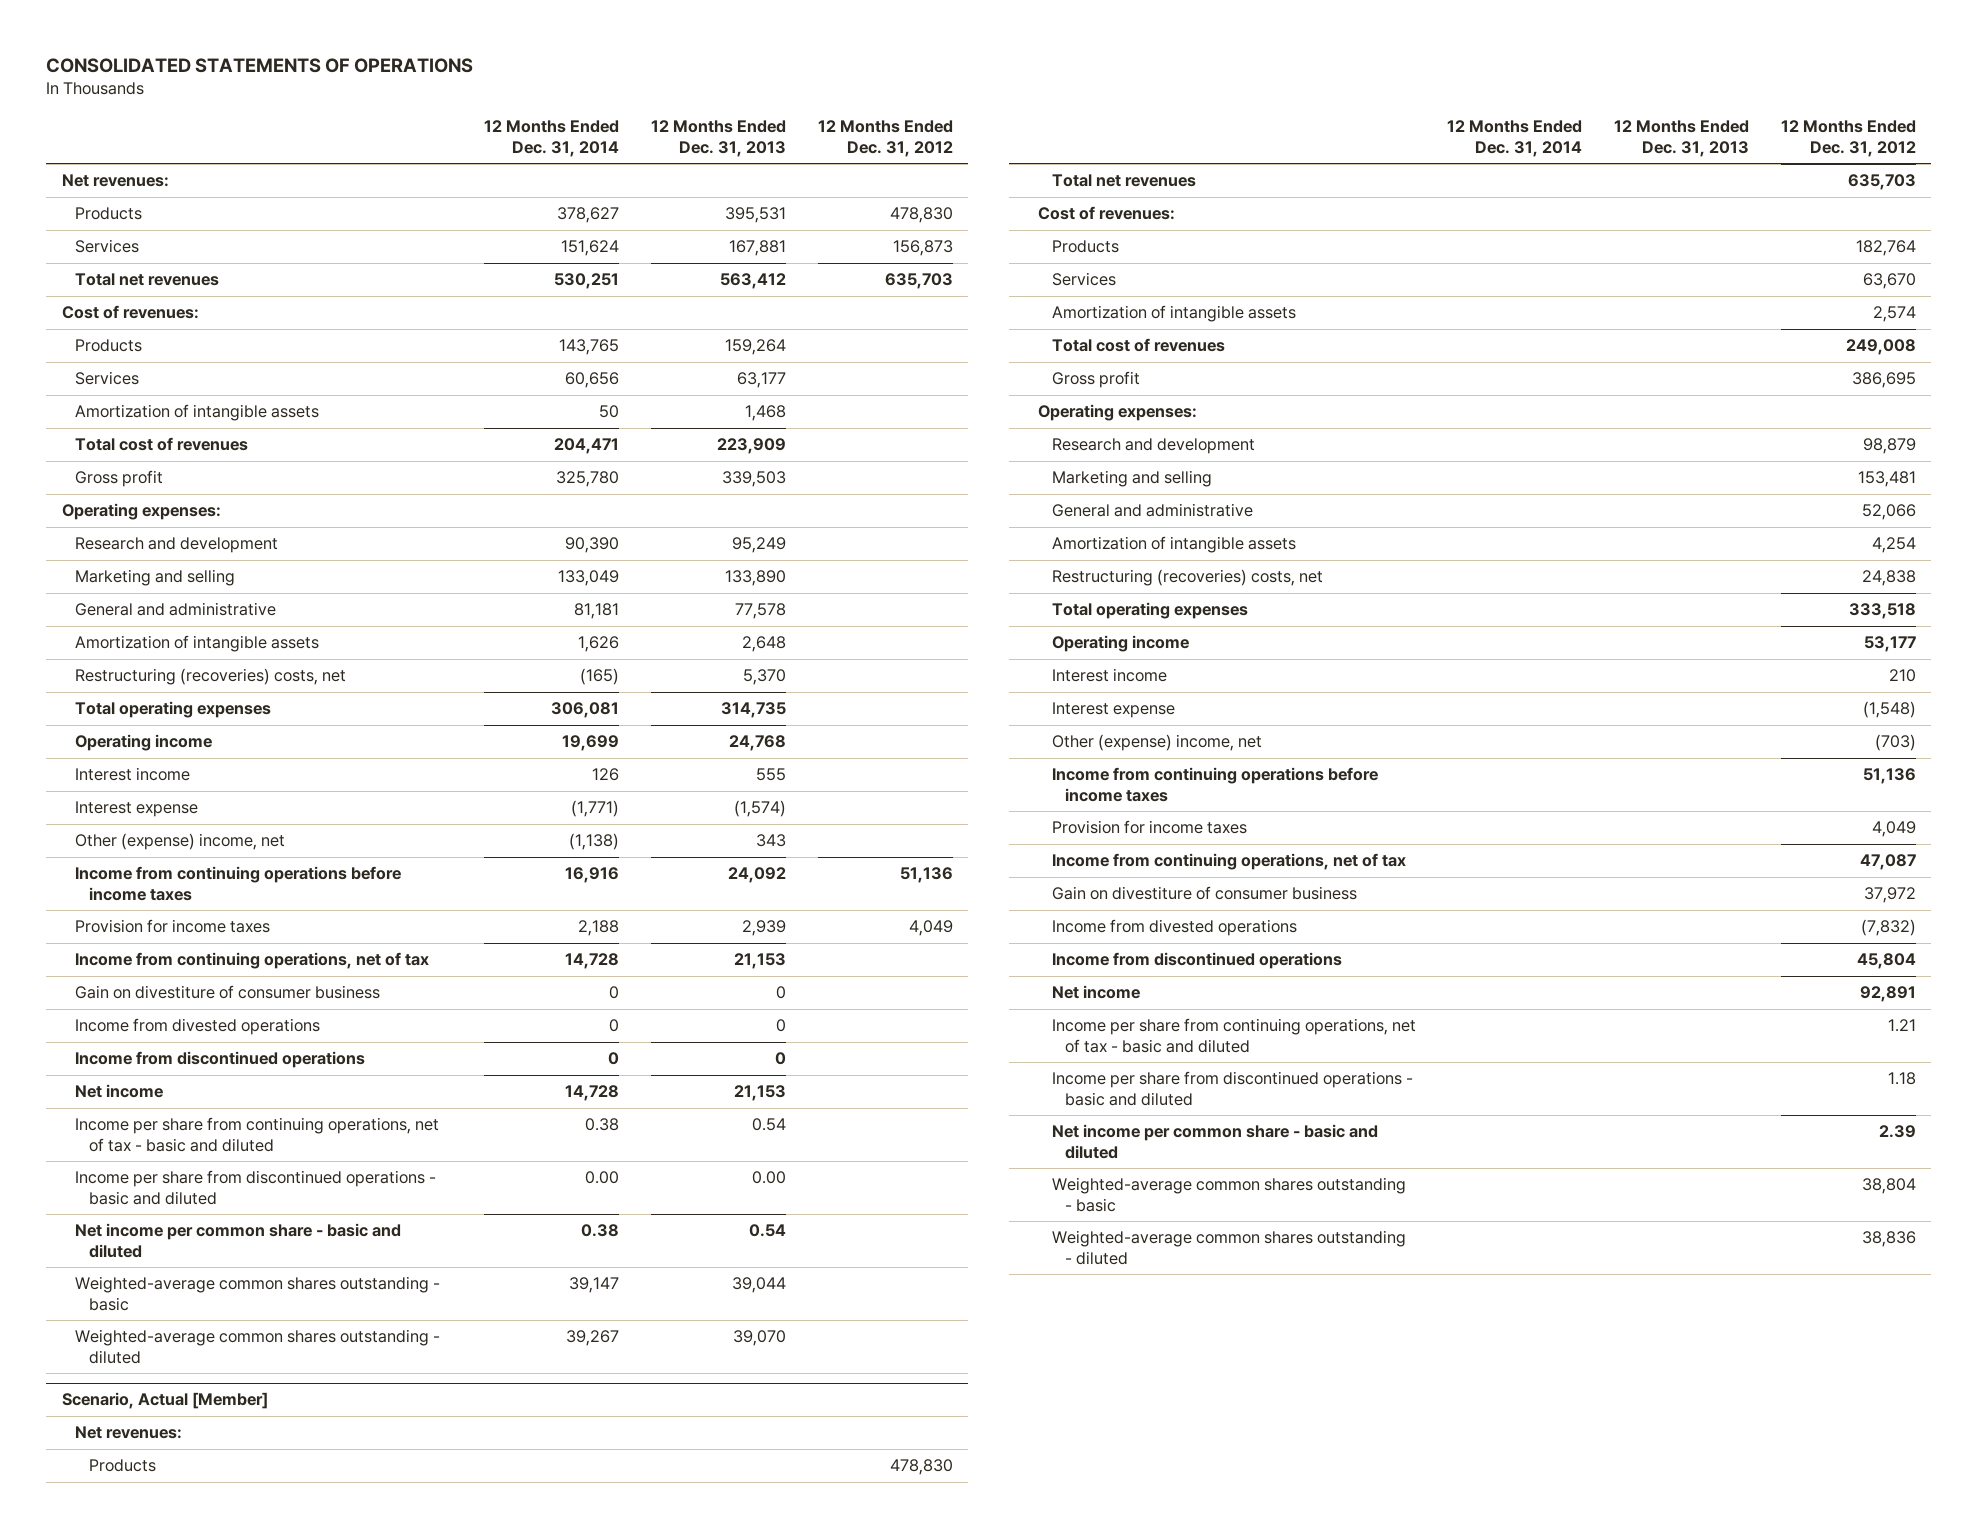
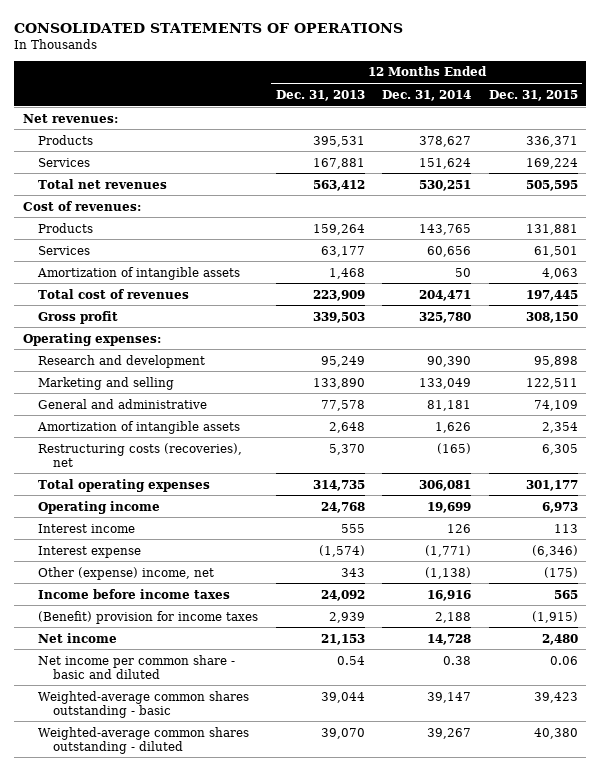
- | 12 Months Ended Dec. 31, 2014 | 12 Months Ended Dec. 31, 2013 | 12 Months Ended Dec. 31, 2012
+ | 12 Months Ended Dec. 31, 2013 | 12 Months Ended Dec. 31, 2014 | 12 Months Ended Dec. 31, 2015
- Restructuring (recoveries) costs, net | (165) | 5,370 |
+ Restructuring costs (recoveries), net | 5,370 | (165) | 6,305
- Income from continuing operations before income taxes | 16,916 | 24,092 | 51,136
- Provision for income taxes | 2,188 | 2,939 | 4,049
- Income from continuing operations, net of tax | 14,728 | 21,153 |
- Gain on divestiture of consumer business | 0 | 0 |
- Income from divested operations | 0 | 0 |
- Income from discontinued operations | 0 | 0 |
+ Income before income taxes | 24,092 | 16,916 | 565
+ (Benefit) provision for income taxes | 2,939 | 2,188 | (1,915)
- Income per share from continuing operations, net of tax - basic and diluted | 0.38 | 0.54 |
- Income per share from discontinued operations - basic and diluted | 0.00 | 0.00 |
- Scenario, Actual [Member]
- Net revenues:
- Products | | | 478,830
- Total net revenues | | | 635,703
- Cost of revenues:
- Products | | | 182,764
- Services | | | 63,670
- Amortization of intangible assets | | | 2,574
- Total cost of revenues | | | 249,008
- Gross profit | | | 386,695
- Operating expenses:
- Research and development | | | 98,879
- Marketing and selling | | | 153,481
- General and administrative | | | 52,066
- Amortization of intangible assets | | | 4,254
- Restructuring (recoveries) costs, net | | | 24,838
- Total operating expenses | | | 333,518
- Operating income | | | 53,177
- Interest income | | | 210
- Interest expense | | | (1,548)
- Other (expense) income, net | | | (703)
- Income from continuing operations before income taxes | | | 51,136
- Provision for income taxes | | | 4,049
- Income from continuing operations, net of tax | | | 47,087
- Gain on divestiture of consumer business | | | 37,972
- Income from divested operations | | | (7,832)
- Income from discontinued operations | | | 45,804
- Net income | | | 92,891
- Income per share from continuing operations, net of tax - basic and diluted | | | 1.21
- Income per share from discontinued operations - basic and diluted | | | 1.18
- Net income per common share - basic and diluted | | | 2.39
- Weighted-average common shares outstanding - basic | | | 38,804
- Weighted-average common shares outstanding - diluted | | | 38,836

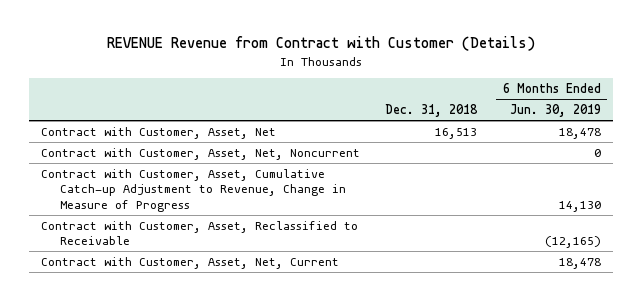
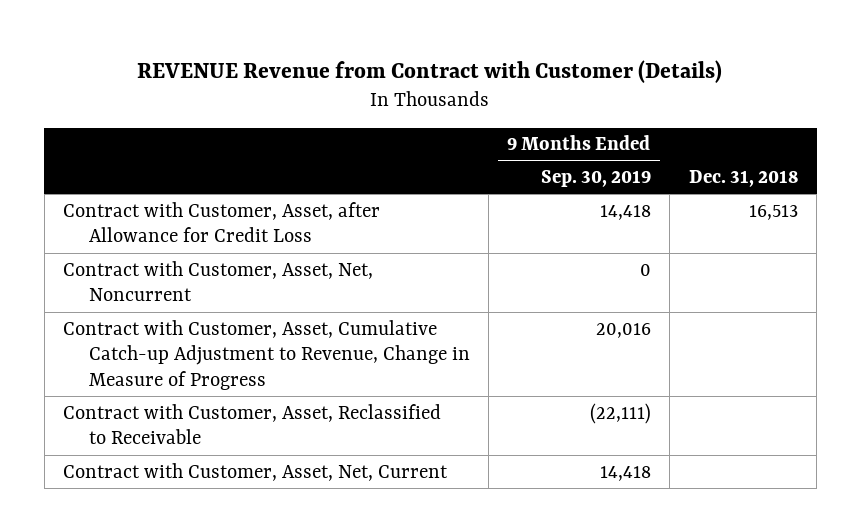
- | Dec. 31, 2018 | 6 Months Ended Jun. 30, 2019
+ | 9 Months Ended Sep. 30, 2019 | Dec. 31, 2018
- Contract with Customer, Asset, Net | 16,513 | 18,478
+ Contract with Customer, Asset, after Allowance for Credit Loss | 14,418 | 16,513

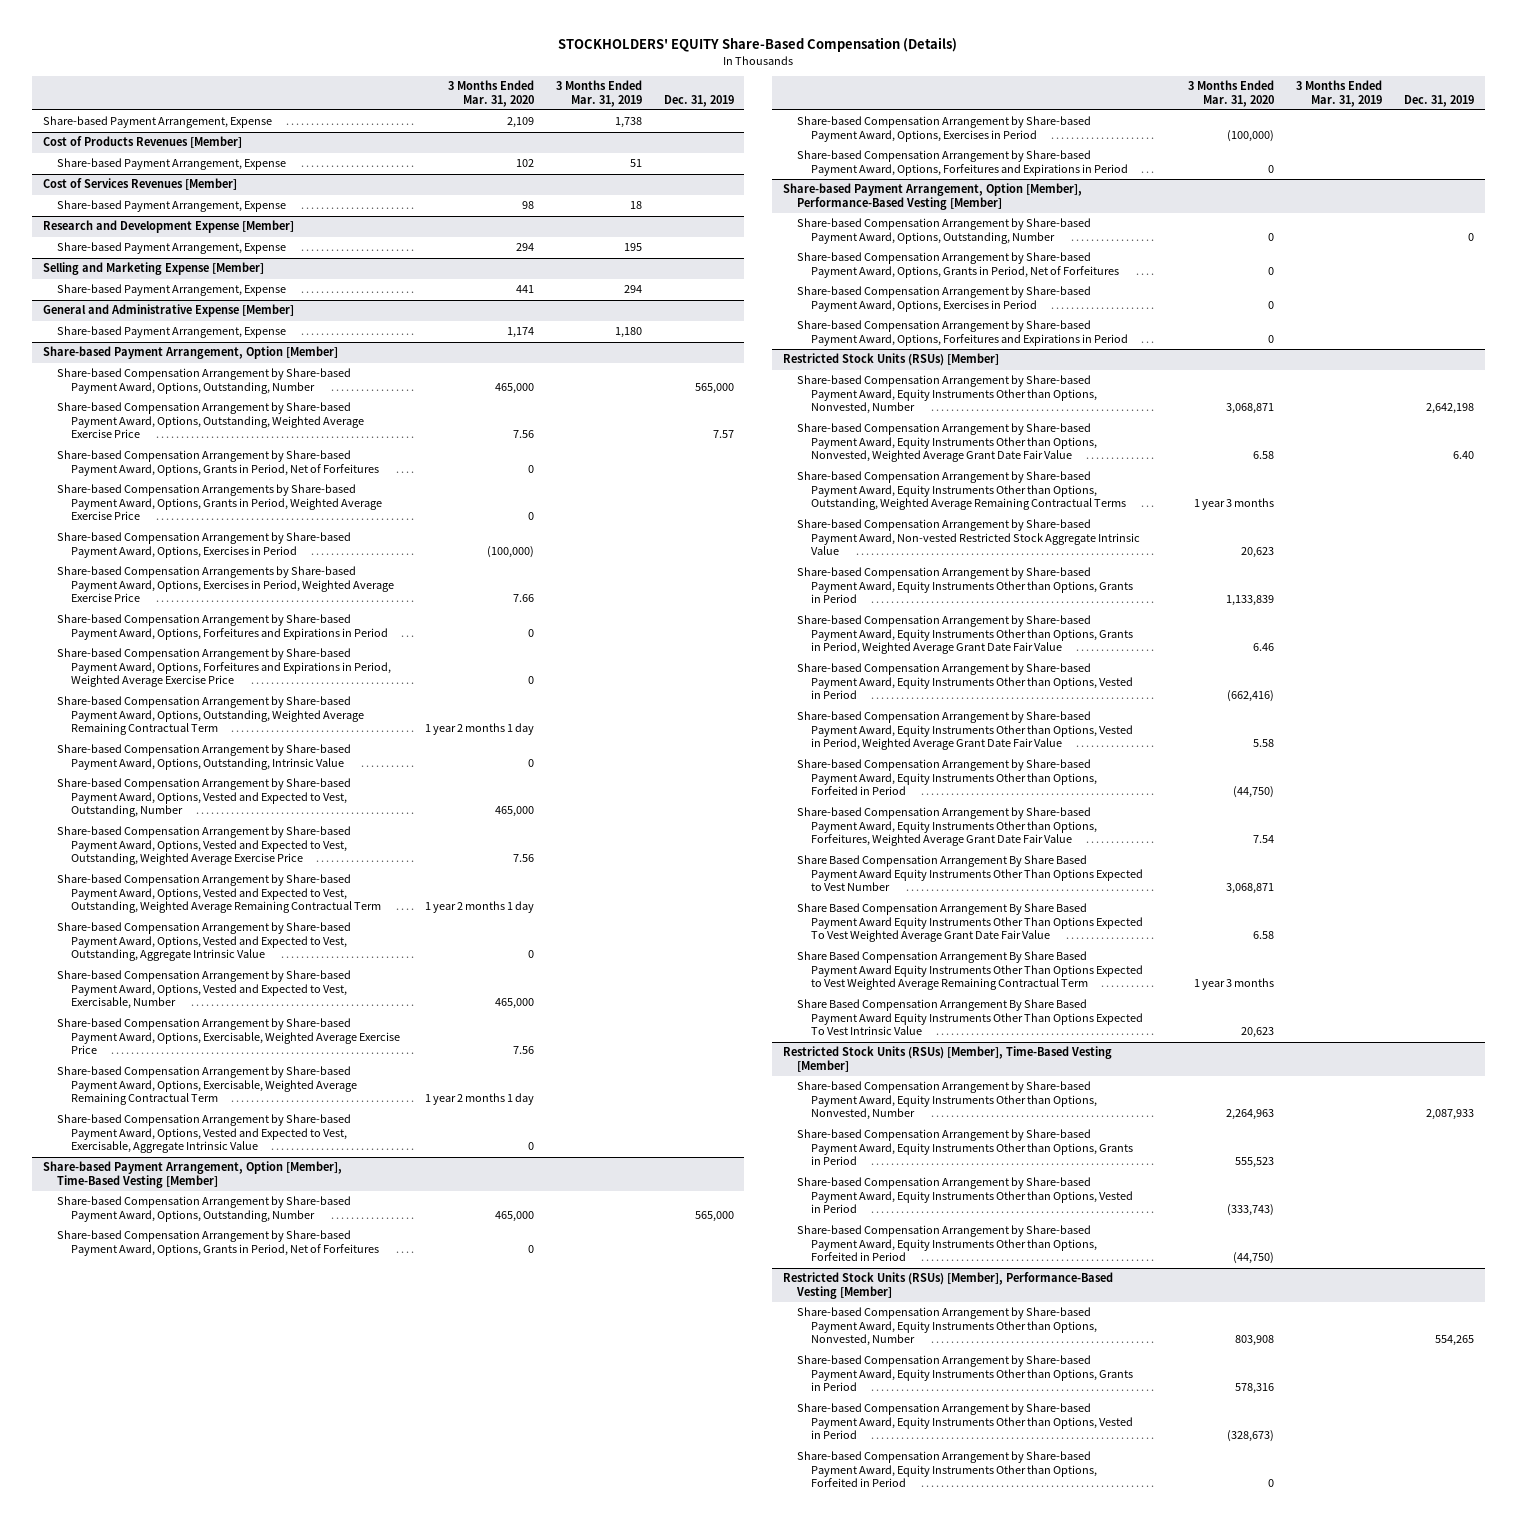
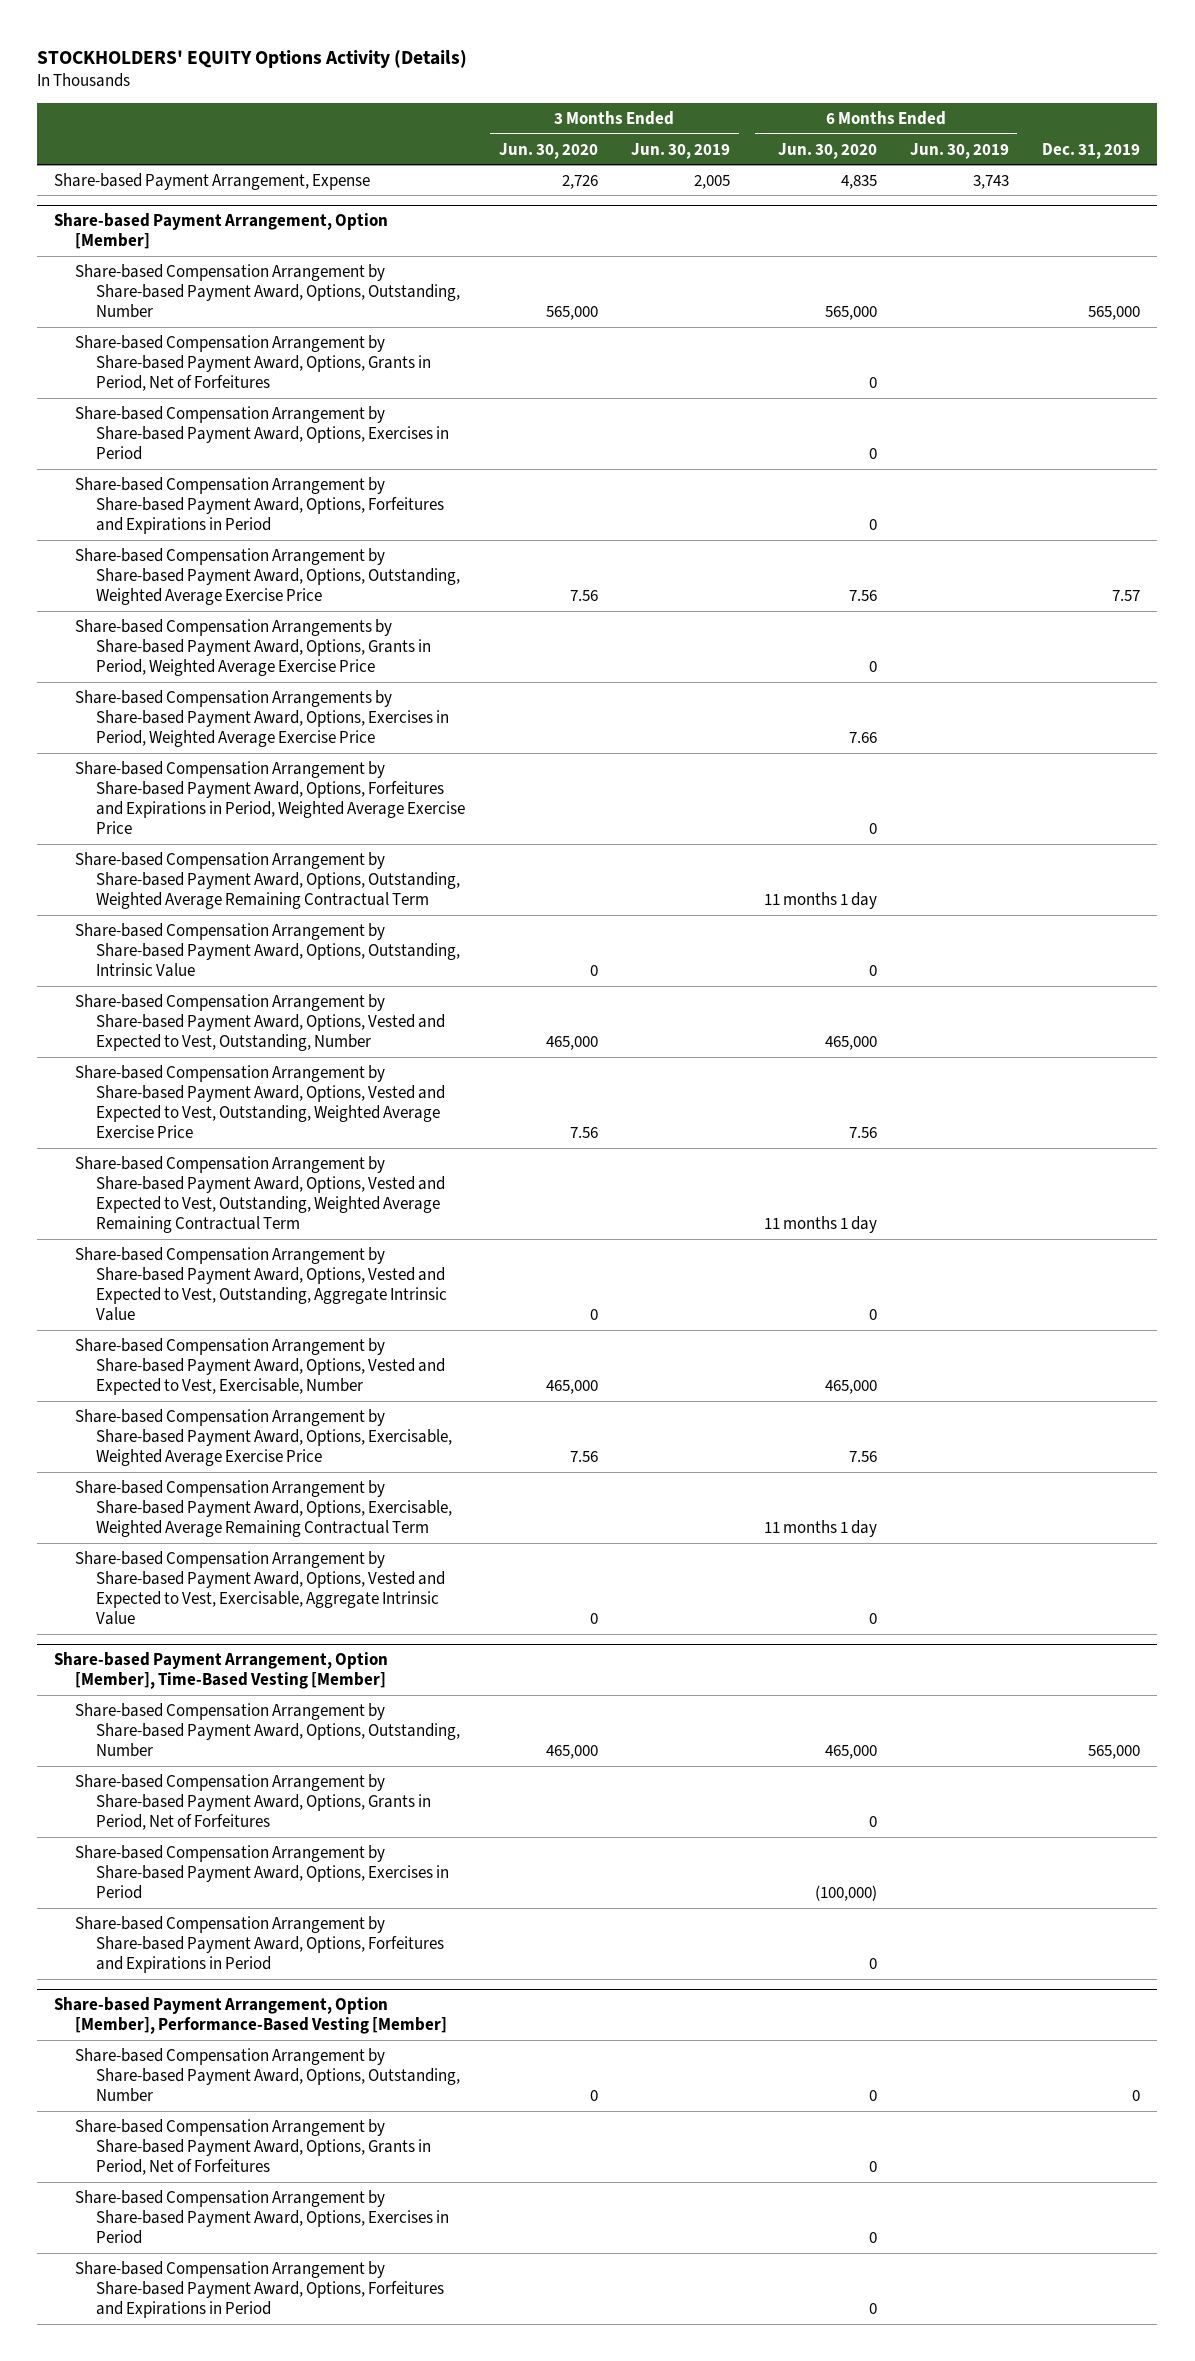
- STOCKHOLDERS' EQUITY Share-Based Compensation (Details)
+ STOCKHOLDERS' EQUITY Options Activity (Details)
- | 3 Months Ended Mar. 31, 2020 | 3 Months Ended Mar. 31, 2019 | Dec. 31, 2019
+ | 3 Months Ended Jun. 30, 2020 | 3 Months Ended Jun. 30, 2019 | 6 Months Ended Jun. 30, 2020 | 6 Months Ended Jun. 30, 2019 | Dec. 31, 2019
- Cost of Products Revenues [Member]
- Share-based Payment Arrangement, Expense | 102 | 51 |
- Cost of Services Revenues [Member]
- Share-based Payment Arrangement, Expense | 98 | 18 |
- Research and Development Expense [Member]
- Share-based Payment Arrangement, Expense | 294 | 195 |
- Selling and Marketing Expense [Member]
- Share-based Payment Arrangement, Expense | 441 | 294 |
- General and Administrative Expense [Member]
- Share-based Payment Arrangement, Expense | 1,174 | 1,180 |
@ Share-based Payment Arrangement, Option [Member]
moved down: Share-based Compensation Arrangement by Share-based Payment Award, Options, Outstanding, Weighted Average Exercise Price | 7.56 | | 7.56 | | 7.57
moved down: Share-based Compensation Arrangements by Share-based Payment Award, Options, Grants in Period, Weighted Average Exercise Price | | | 0 | |
moved down: Share-based Compensation Arrangements by Share-based Payment Award, Options, Exercises in Period, Weighted Average Exercise Price | | | 7.66 | |
- Restricted Stock Units (RSUs) [Member]
- Share-based Compensation Arrangement by Share-based Payment Award, Equity Instruments Other than Options, Nonvested, Number | 3,068,871 | | 2,642,198
- Share-based Compensation Arrangement by Share-based Payment Award, Equity Instruments Other than Options, Nonvested, Weighted Average Grant Date Fair Value | 6.58 | | 6.40
- Share-based Compensation Arrangement by Share-based Payment Award, Equity Instruments Other than Options, Outstanding, Weighted Average Remaining Contractual Terms | 1 year 3 months | |
- Share-based Compensation Arrangement by Share-based Payment Award, Non-vested Restricted Stock Aggregate Intrinsic Value | 20,623 | |
- Share-based Compensation Arrangement by Share-based Payment Award, Equity Instruments Other than Options, Grants in Period | 1,133,839 | |
- Share-based Compensation Arrangement by Share-based Payment Award, Equity Instruments Other than Options, Grants in Period, Weighted Average Grant Date Fair Value | 6.46 | |
- Share-based Compensation Arrangement by Share-based Payment Award, Equity Instruments Other than Options, Vested in Period | (662,416) | |
- Share-based Compensation Arrangement by Share-based Payment Award, Equity Instruments Other than Options, Vested in Period, Weighted Average Grant Date Fair Value | 5.58 | |
- Share-based Compensation Arrangement by Share-based Payment Award, Equity Instruments Other than Options, Forfeited in Period | (44,750) | |
- Share-based Compensation Arrangement by Share-based Payment Award, Equity Instruments Other than Options, Forfeitures, Weighted Average Grant Date Fair Value | 7.54 | |
- Share Based Compensation Arrangement By Share Based Payment Award Equity Instruments Other Than Options Expected to Vest Number | 3,068,871 | |
- Share Based Compensation Arrangement By Share Based Payment Award Equity Instruments Other Than Options Expected To Vest Weighted Average Grant Date Fair Value | 6.58 | |
- Share Based Compensation Arrangement By Share Based Payment Award Equity Instruments Other Than Options Expected to Vest Weighted Average Remaining Contractual Term | 1 year 3 months | |
- Share Based Compensation Arrangement By Share Based Payment Award Equity Instruments Other Than Options Expected To Vest Intrinsic Value | 20,623 | |
- Restricted Stock Units (RSUs) [Member], Time-Based Vesting [Member]
- Share-based Compensation Arrangement by Share-based Payment Award, Equity Instruments Other than Options, Nonvested, Number | 2,264,963 | | 2,087,933
- Share-based Compensation Arrangement by Share-based Payment Award, Equity Instruments Other than Options, Grants in Period | 555,523 | |
- Share-based Compensation Arrangement by Share-based Payment Award, Equity Instruments Other than Options, Vested in Period | (333,743) | |
- Share-based Compensation Arrangement by Share-based Payment Award, Equity Instruments Other than Options, Forfeited in Period | (44,750) | |
- Restricted Stock Units (RSUs) [Member], Performance-Based Vesting [Member]
- Share-based Compensation Arrangement by Share-based Payment Award, Equity Instruments Other than Options, Nonvested, Number | 803,908 | | 554,265
- Share-based Compensation Arrangement by Share-based Payment Award, Equity Instruments Other than Options, Grants in Period | 578,316 | |
- Share-based Compensation Arrangement by Share-based Payment Award, Equity Instruments Other than Options, Vested in Period | (328,673) | |
- Share-based Compensation Arrangement by Share-based Payment Award, Equity Instruments Other than Options, Forfeited in Period | 0 | |

